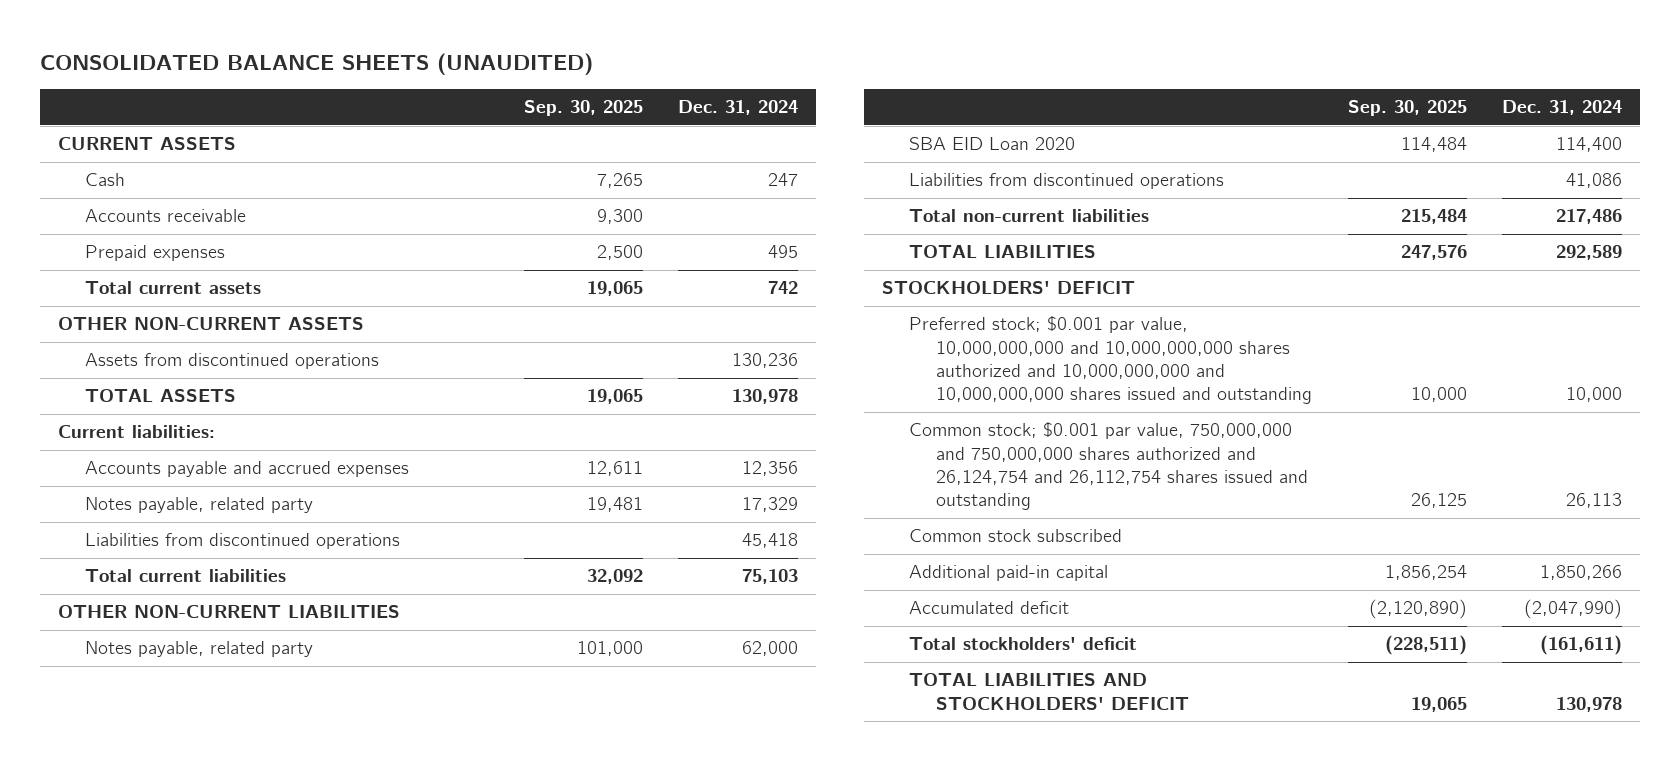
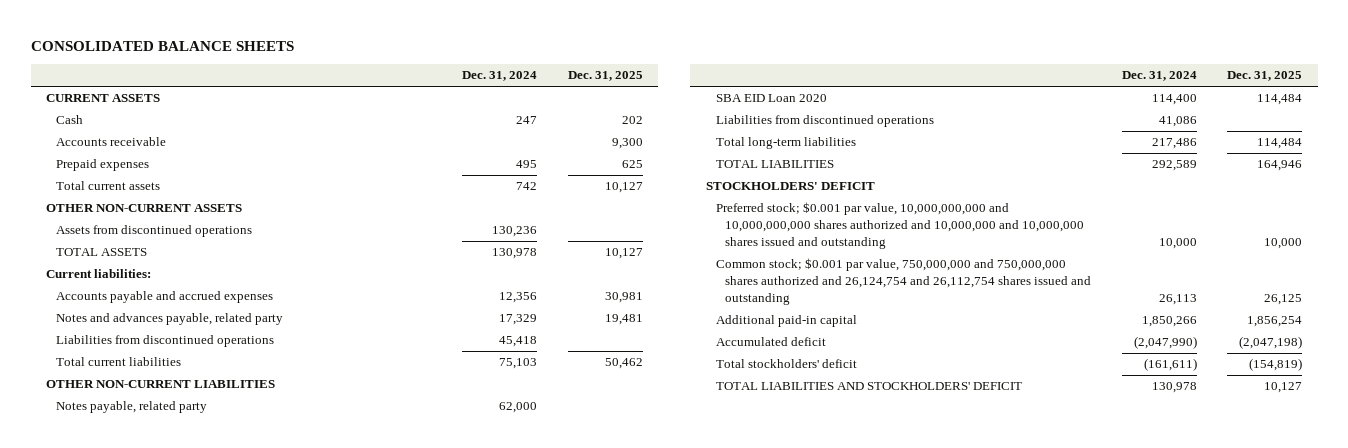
- CONSOLIDATED BALANCE SHEETS (UNAUDITED)
+ CONSOLIDATED BALANCE SHEETS
- | Sep. 30, 2025 | Dec. 31, 2024
+ | Dec. 31, 2024 | Dec. 31, 2025
- Notes payable, related party | 19,481 | 17,329
+ Notes and advances payable, related party | 17,329 | 19,481
- Total non-current liabilities | 215,484 | 217,486
+ Total long-term liabilities | 217,486 | 114,484
- Preferred stock; $0.001 par value, 10,000,000,000 and 10,000,000,000 shares authorized and 10,000,000,000 and 10,000,000,000 shares issued and outstanding | 10,000 | 10,000
+ Preferred stock; $0.001 par value, 10,000,000,000 and 10,000,000,000 shares authorized and 10,000,000 and 10,000,000 shares issued and outstanding | 10,000 | 10,000
- Common stock subscribed

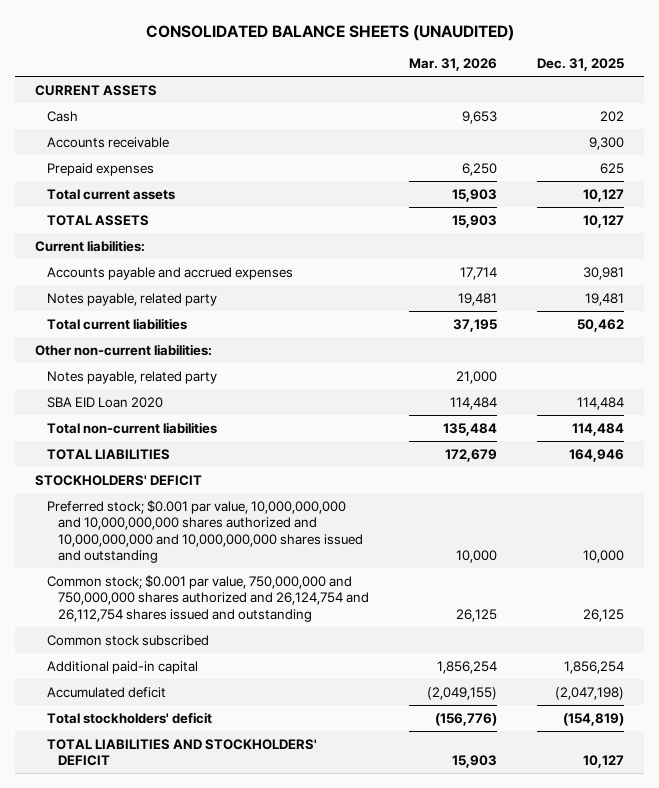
- CONSOLIDATED BALANCE SHEETS
+ CONSOLIDATED BALANCE SHEETS (UNAUDITED)
- | Dec. 31, 2024 | Dec. 31, 2025
+ | Mar. 31, 2026 | Dec. 31, 2025
- OTHER NON-CURRENT ASSETS
- Assets from discontinued operations | 130,236 |
- Notes and advances payable, related party | 17,329 | 19,481
- Liabilities from discontinued operations | 45,418 |
+ Notes payable, related party | 19,481 | 19,481
- OTHER NON-CURRENT LIABILITIES
+ Other non-current liabilities:
- Liabilities from discontinued operations | 41,086 |
- Total long-term liabilities | 217,486 | 114,484
+ Total non-current liabilities | 135,484 | 114,484
- Preferred stock; $0.001 par value, 10,000,000,000 and 10,000,000,000 shares authorized and 10,000,000 and 10,000,000 shares issued and outstanding | 10,000 | 10,000
+ Preferred stock; $0.001 par value, 10,000,000,000 and 10,000,000,000 shares authorized and 10,000,000,000 and 10,000,000,000 shares issued and outstanding | 10,000 | 10,000
+ Common stock subscribed

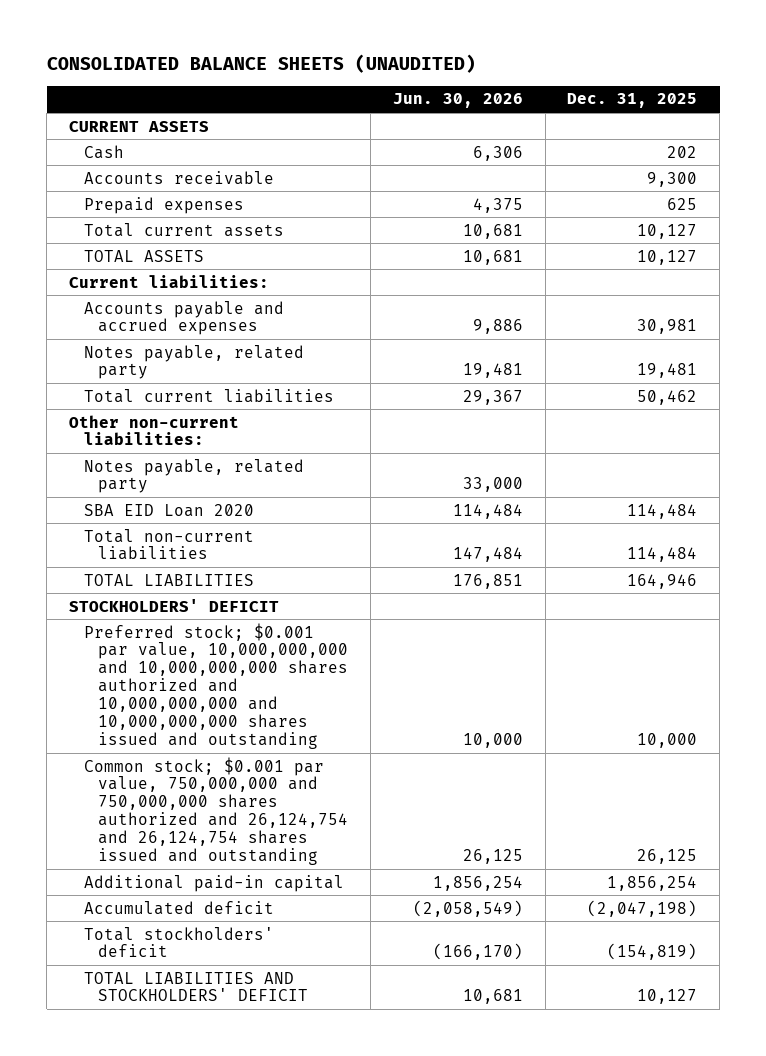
- | Mar. 31, 2026 | Dec. 31, 2025
+ | Jun. 30, 2026 | Dec. 31, 2025
- Common stock; $0.001 par value, 750,000,000 and 750,000,000 shares authorized and 26,124,754 and 26,112,754 shares issued and outstanding | 26,125 | 26,125
- Common stock subscribed
+ Common stock; $0.001 par value, 750,000,000 and 750,000,000 shares authorized and 26,124,754 and 26,124,754 shares issued and outstanding | 26,125 | 26,125

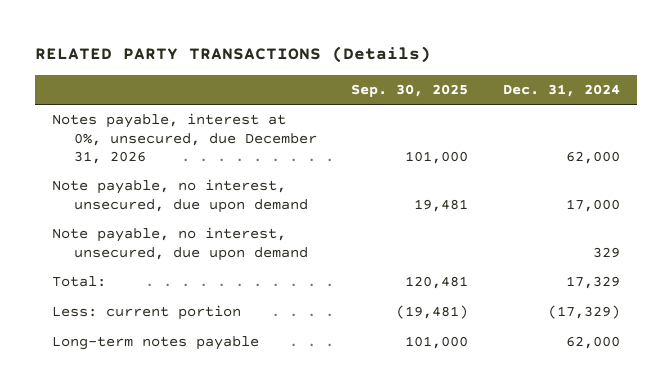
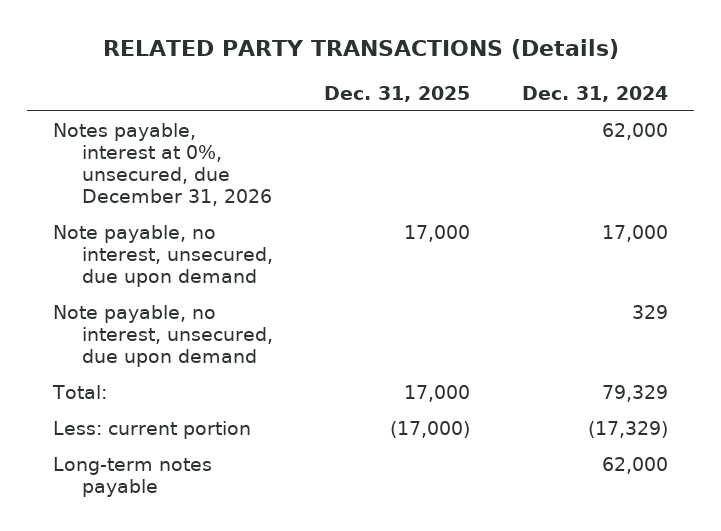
- | Sep. 30, 2025 | Dec. 31, 2024
+ | Dec. 31, 2025 | Dec. 31, 2024
- Total: | 120,481 | 17,329
+ Total: | 17,000 | 79,329

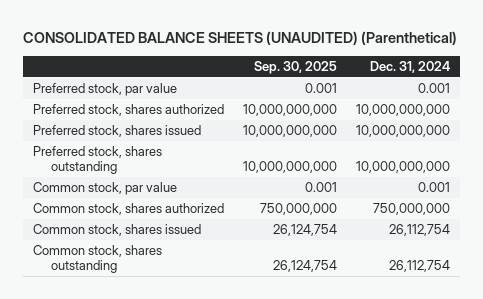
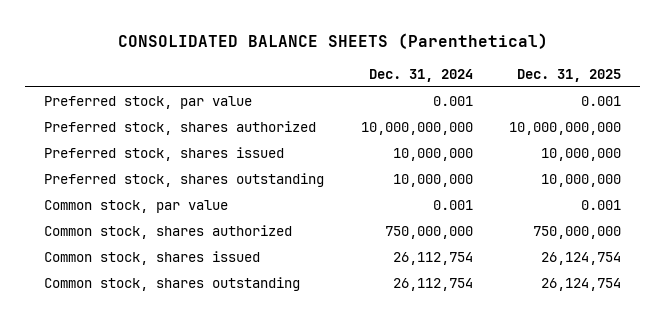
- CONSOLIDATED BALANCE SHEETS (UNAUDITED) (Parenthetical)
+ CONSOLIDATED BALANCE SHEETS (Parenthetical)
- | Sep. 30, 2025 | Dec. 31, 2024
+ | Dec. 31, 2024 | Dec. 31, 2025
- Preferred stock, shares issued | 10,000,000,000 | 10,000,000,000
- Preferred stock, shares outstanding | 10,000,000,000 | 10,000,000,000
+ Preferred stock, shares issued | 10,000,000 | 10,000,000
+ Preferred stock, shares outstanding | 10,000,000 | 10,000,000

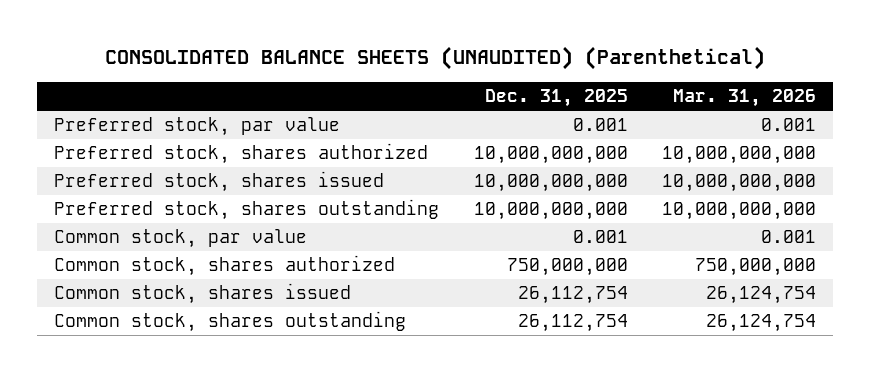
- CONSOLIDATED BALANCE SHEETS (Parenthetical)
+ CONSOLIDATED BALANCE SHEETS (UNAUDITED) (Parenthetical)
- | Dec. 31, 2024 | Dec. 31, 2025
+ | Dec. 31, 2025 | Mar. 31, 2026
- Preferred stock, shares issued | 10,000,000 | 10,000,000
- Preferred stock, shares outstanding | 10,000,000 | 10,000,000
+ Preferred stock, shares issued | 10,000,000,000 | 10,000,000,000
+ Preferred stock, shares outstanding | 10,000,000,000 | 10,000,000,000
- Common stock, shares issued | 26,112,754 | 26,124,754
- Common stock, shares outstanding | 26,112,754 | 26,124,754
+ Common stock, shares issued | 26,112,754 | 26,124,754
+ Common stock, shares outstanding | 26,112,754 | 26,124,754

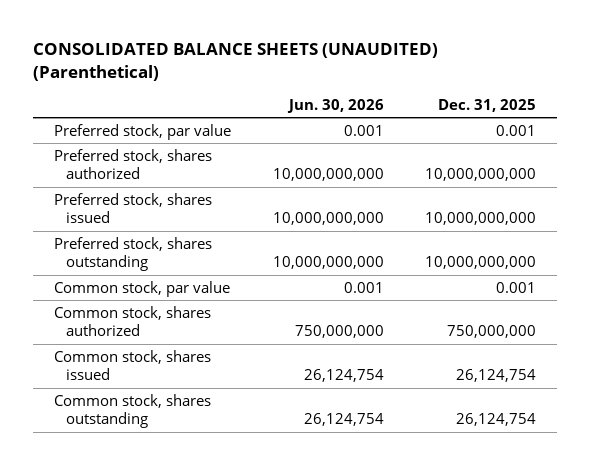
- | Dec. 31, 2025 | Mar. 31, 2026
+ | Jun. 30, 2026 | Dec. 31, 2025
- Common stock, shares issued | 26,112,754 | 26,124,754
- Common stock, shares outstanding | 26,112,754 | 26,124,754
+ Common stock, shares issued | 26,124,754 | 26,124,754
+ Common stock, shares outstanding | 26,124,754 | 26,124,754

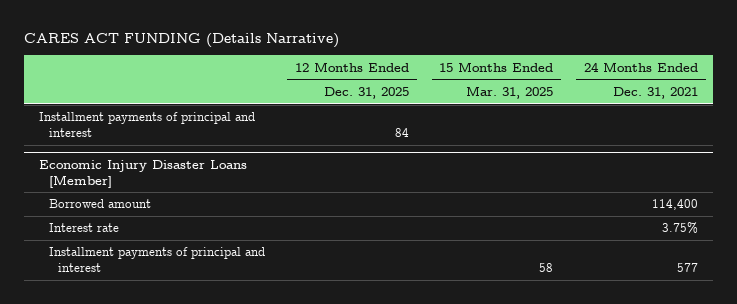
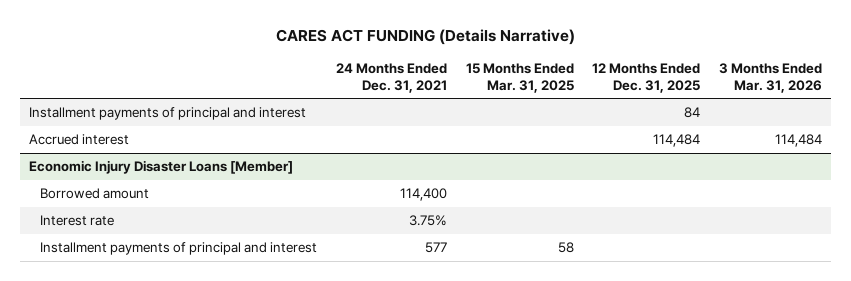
- | 12 Months Ended Dec. 31, 2025 | 15 Months Ended Mar. 31, 2025 | 24 Months Ended Dec. 31, 2021
+ | 24 Months Ended Dec. 31, 2021 | 15 Months Ended Mar. 31, 2025 | 12 Months Ended Dec. 31, 2025 | 3 Months Ended Mar. 31, 2026
+ Accrued interest | | | 114,484 | 114,484

